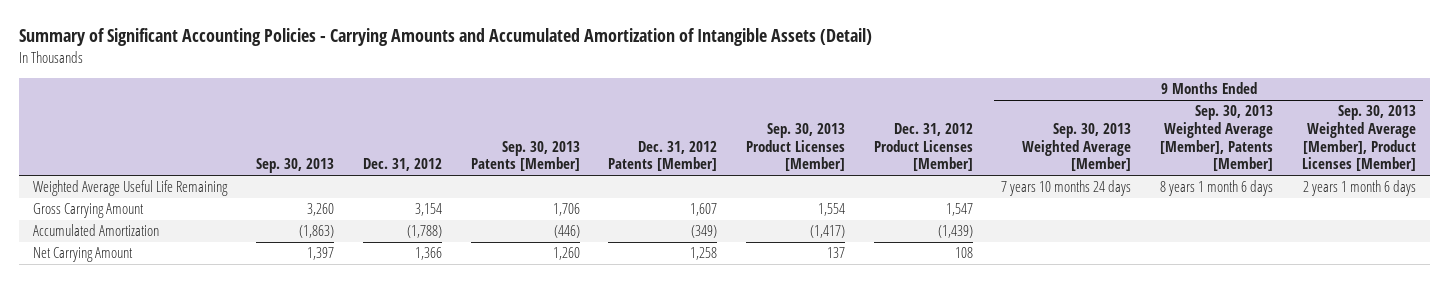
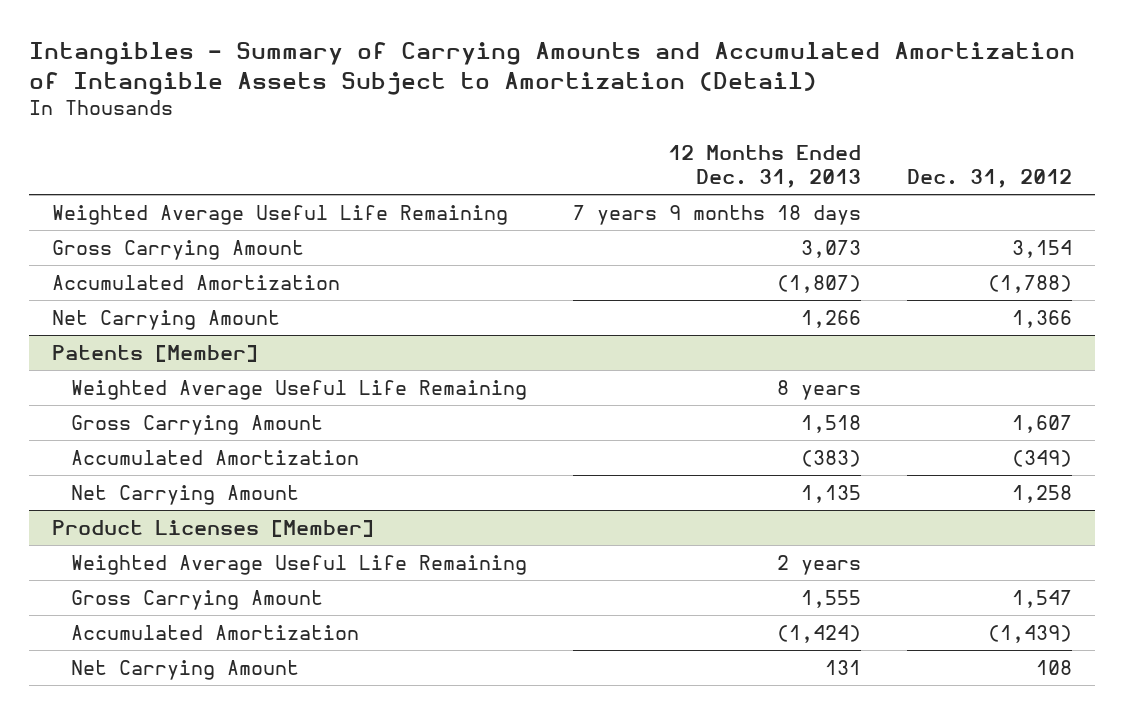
- Summary of Significant Accounting Policies - Carrying Amounts and Accumulated Amortization of Intangible Assets (Detail)
+ Intangibles - Summary of Carrying Amounts and Accumulated Amortization of Intangible Assets Subject to Amortization (Detail)
- | Sep. 30, 2013 | Dec. 31, 2012 | Sep. 30, 2013 Patents [Member] | Dec. 31, 2012 Patents [Member] | Sep. 30, 2013 Product Licenses [Member] | Dec. 31, 2012 Product Licenses [Member] | 9 Months Ended Sep. 30, 2013 Weighted Average [Member] | 9 Months Ended Sep. 30, 2013 Weighted Average [Member], Patents [Member] | 9 Months Ended Sep. 30, 2013 Weighted Average [Member], Product Licenses [Member]
+ | 12 Months Ended Dec. 31, 2013 | Dec. 31, 2012
+ Patents [Member]
+ Weighted Average Useful Life Remaining | 8 years |
+ Gross Carrying Amount | 1,518 | 1,607
+ Accumulated Amortization | (383) | (349)
+ Net Carrying Amount | 1,135 | 1,258
+ Product Licenses [Member]
+ Weighted Average Useful Life Remaining | 2 years |
+ Gross Carrying Amount | 1,555 | 1,547
+ Accumulated Amortization | (1,424) | (1,439)
+ Net Carrying Amount | 131 | 108

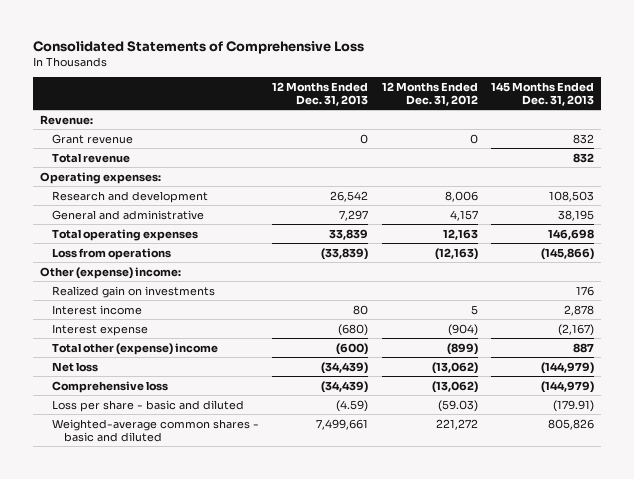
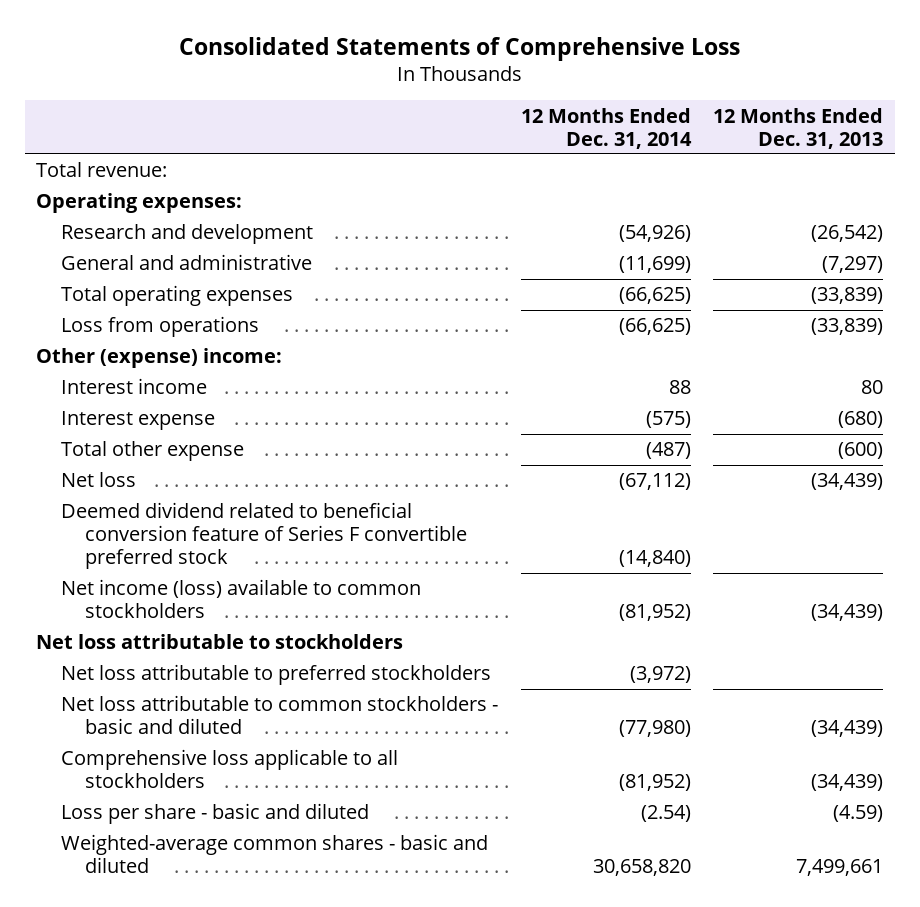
- | 12 Months Ended Dec. 31, 2013 | 12 Months Ended Dec. 31, 2012 | 145 Months Ended Dec. 31, 2013
+ | 12 Months Ended Dec. 31, 2014 | 12 Months Ended Dec. 31, 2013
- Revenue:
- Grant revenue | 0 | 0 | 832
- Total revenue | | | 832
+ Total revenue:
- Research and development | 26,542 | 8,006 | 108,503
- General and administrative | 7,297 | 4,157 | 38,195
- Total operating expenses | 33,839 | 12,163 | 146,698
+ Research and development | (54,926) | (26,542)
+ General and administrative | (11,699) | (7,297)
+ Total operating expenses | (66,625) | (33,839)
- Realized gain on investments | | | 176
- Total other (expense) income | (600) | (899) | 887
+ Total other expense | (487) | (600)
- Comprehensive loss | (34,439) | (13,062) | (144,979)
+ Deemed dividend related to beneficial conversion feature of Series F convertible preferred stock | (14,840) |
+ Net income (loss) available to common stockholders | (81,952) | (34,439)
+ Net loss attributable to stockholders
+ Net loss attributable to preferred stockholders | (3,972) |
+ Net loss attributable to common stockholders - basic and diluted | (77,980) | (34,439)
+ Comprehensive loss applicable to all stockholders | (81,952) | (34,439)

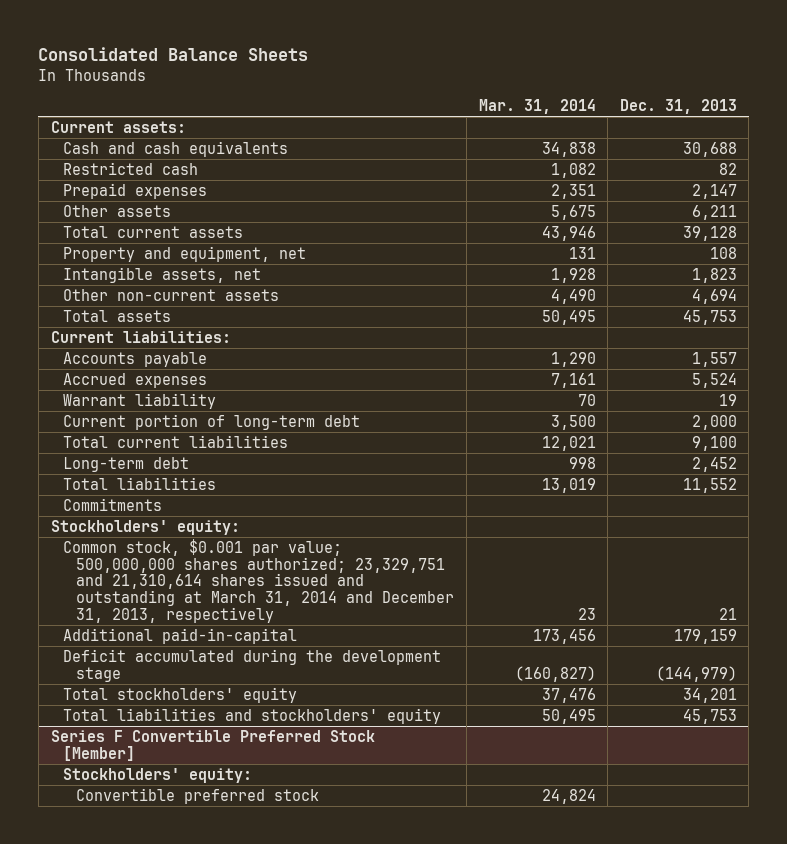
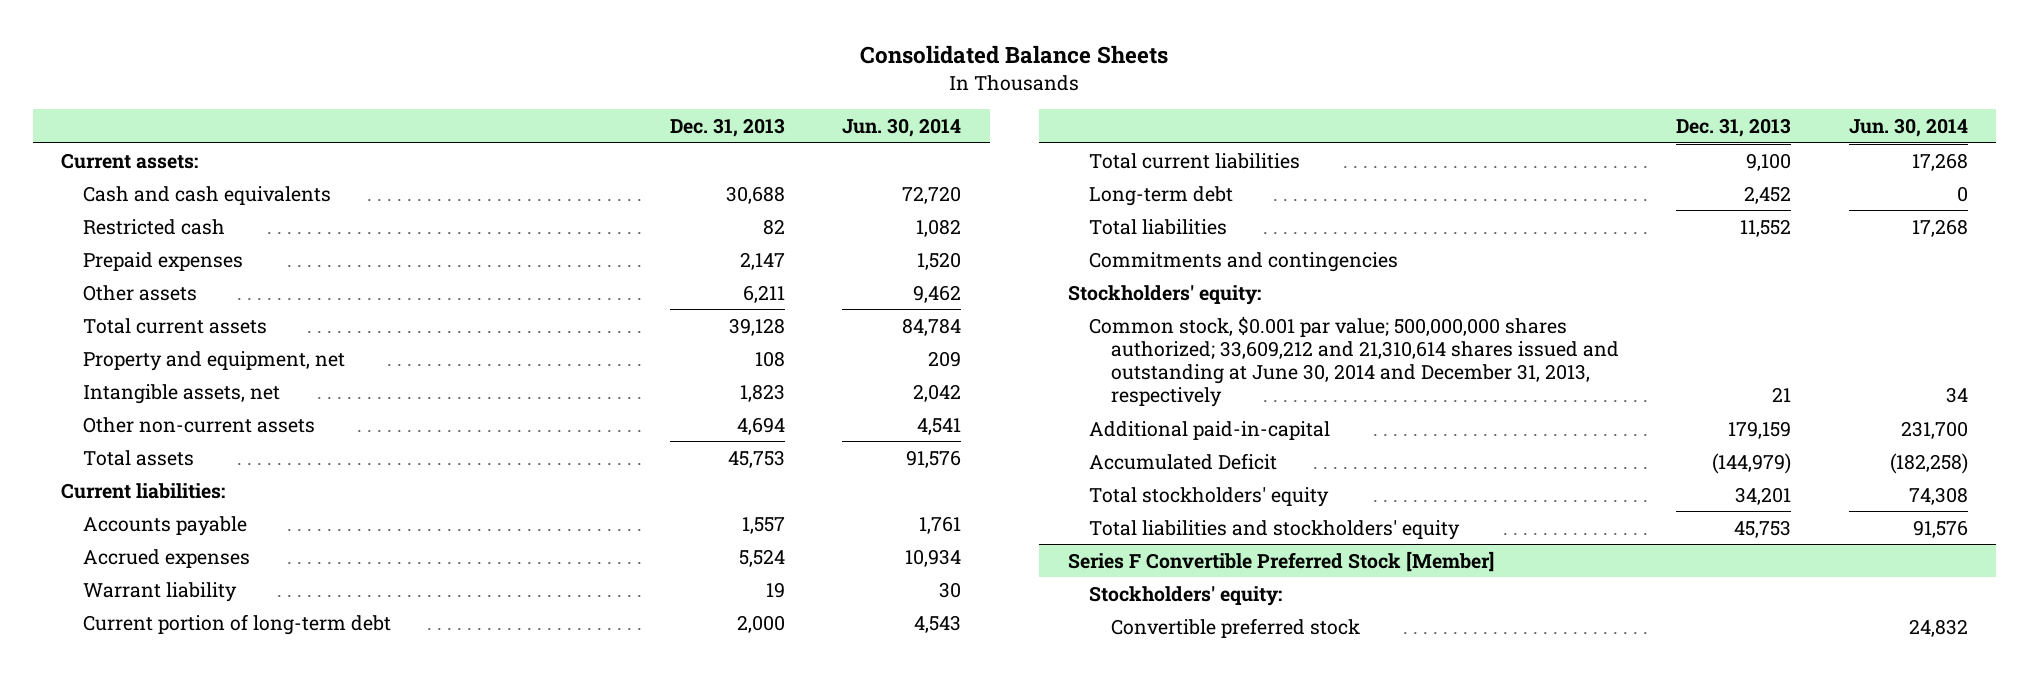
- | Mar. 31, 2014 | Dec. 31, 2013
+ | Dec. 31, 2013 | Jun. 30, 2014
- Commitments
+ Commitments and contingencies
- Common stock, $0.001 par value; 500,000,000 shares authorized; 23,329,751 and 21,310,614 shares issued and outstanding at March 31, 2014 and December 31, 2013, respectively | 23 | 21
+ Common stock, $0.001 par value; 500,000,000 shares authorized; 33,609,212 and 21,310,614 shares issued and outstanding at June 30, 2014 and December 31, 2013, respectively | 21 | 34
- Deficit accumulated during the development stage | (160,827) | (144,979)
+ Accumulated Deficit | (144,979) | (182,258)

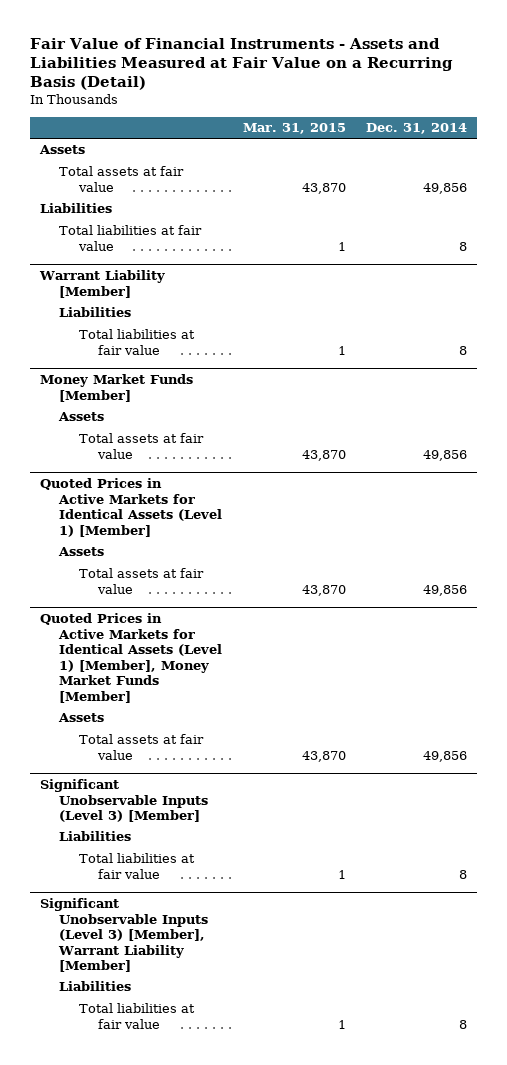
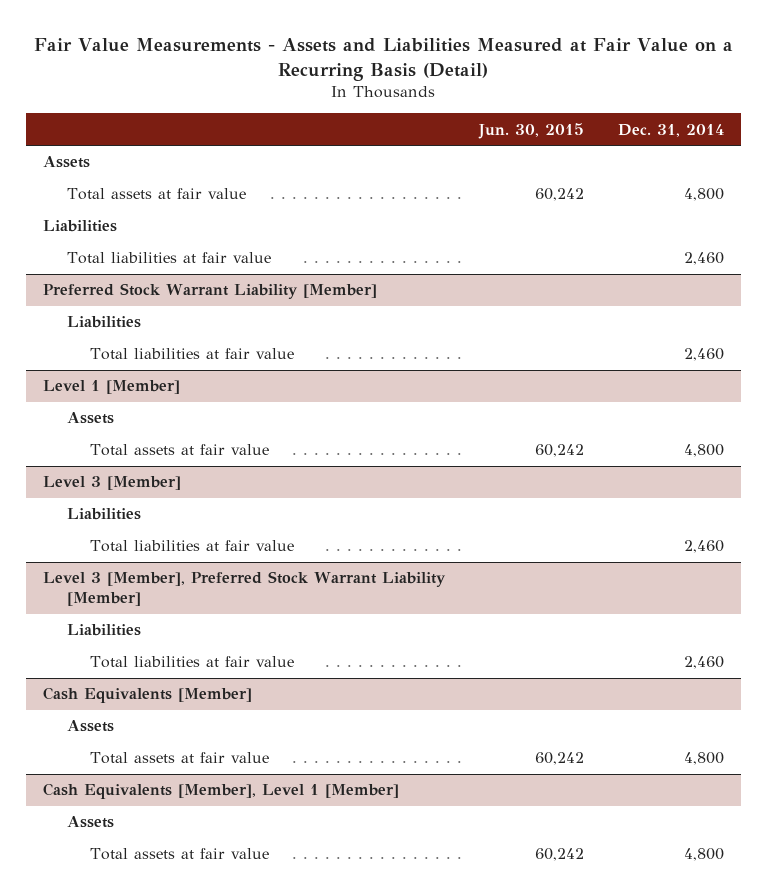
- Fair Value of Financial Instruments - Assets and Liabilities Measured at Fair Value on a Recurring Basis (Detail)
+ Fair Value Measurements - Assets and Liabilities Measured at Fair Value on a Recurring Basis (Detail)
- | Mar. 31, 2015 | Dec. 31, 2014
+ | Jun. 30, 2015 | Dec. 31, 2014
- Total assets at fair value | 43,870 | 49,856
+ Total assets at fair value | 60,242 | 4,800
- Total liabilities at fair value | 1 | 8
- Warrant Liability [Member]
+ Total liabilities at fair value | | 2,460
+ Preferred Stock Warrant Liability [Member]
- Total liabilities at fair value | 1 | 8
- Money Market Funds [Member]
- Assets
- Total assets at fair value | 43,870 | 49,856
- Quoted Prices in Active Markets for Identical Assets (Level 1) [Member]
- Assets
- Total assets at fair value | 43,870 | 49,856
- Quoted Prices in Active Markets for Identical Assets (Level 1) [Member], Money Market Funds [Member]
+ Total liabilities at fair value | | 2,460
+ Level 1 [Member]
- Total assets at fair value | 43,870 | 49,856
- Significant Unobservable Inputs (Level 3) [Member]
+ Total assets at fair value | 60,242 | 4,800
+ Level 3 [Member]
- Total liabilities at fair value | 1 | 8
- Significant Unobservable Inputs (Level 3) [Member], Warrant Liability [Member]
+ Total liabilities at fair value | | 2,460
+ Level 3 [Member], Preferred Stock Warrant Liability [Member]
- Total liabilities at fair value | 1 | 8
+ Total liabilities at fair value | | 2,460
+ Cash Equivalents [Member]
+ Assets
+ Total assets at fair value | 60,242 | 4,800
+ Cash Equivalents [Member], Level 1 [Member]
+ Assets
+ Total assets at fair value | 60,242 | 4,800

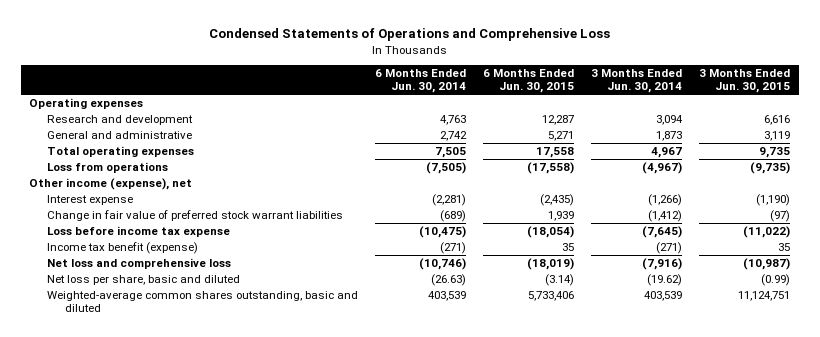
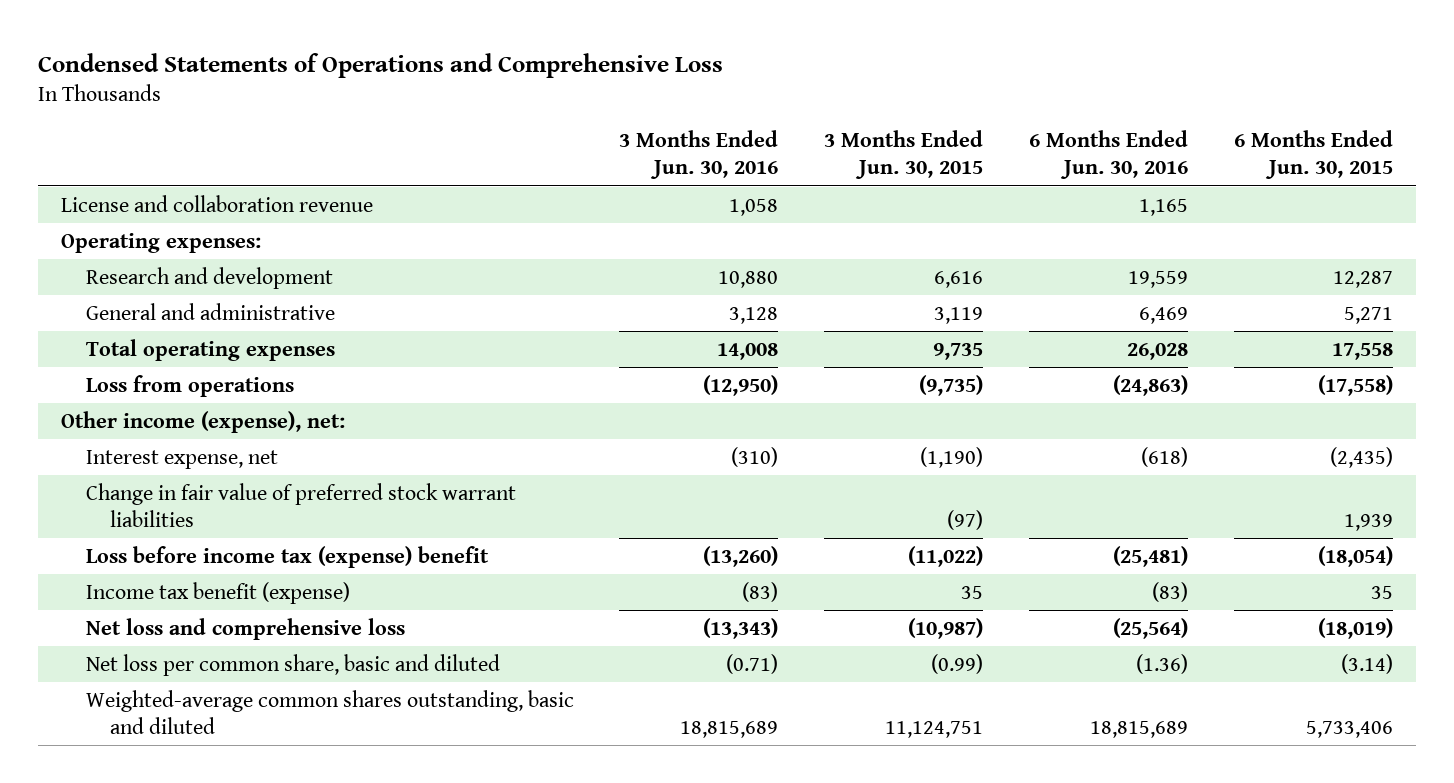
- | 6 Months Ended Jun. 30, 2014 | 6 Months Ended Jun. 30, 2015 | 3 Months Ended Jun. 30, 2014 | 3 Months Ended Jun. 30, 2015
+ | 3 Months Ended Jun. 30, 2016 | 3 Months Ended Jun. 30, 2015 | 6 Months Ended Jun. 30, 2016 | 6 Months Ended Jun. 30, 2015
- Operating expenses
+ License and collaboration revenue | 1,058 | | 1,165 |
+ Operating expenses:
- Other income (expense), net
- Interest expense | (2,281) | (2,435) | (1,266) | (1,190)
+ Other income (expense), net:
+ Interest expense, net | (310) | (1,190) | (618) | (2,435)
- Loss before income tax expense | (10,475) | (18,054) | (7,645) | (11,022)
+ Loss before income tax (expense) benefit | (13,260) | (11,022) | (25,481) | (18,054)
- Net loss per share, basic and diluted | (26.63) | (3.14) | (19.62) | (0.99)
+ Net loss per common share, basic and diluted | (0.71) | (0.99) | (1.36) | (3.14)

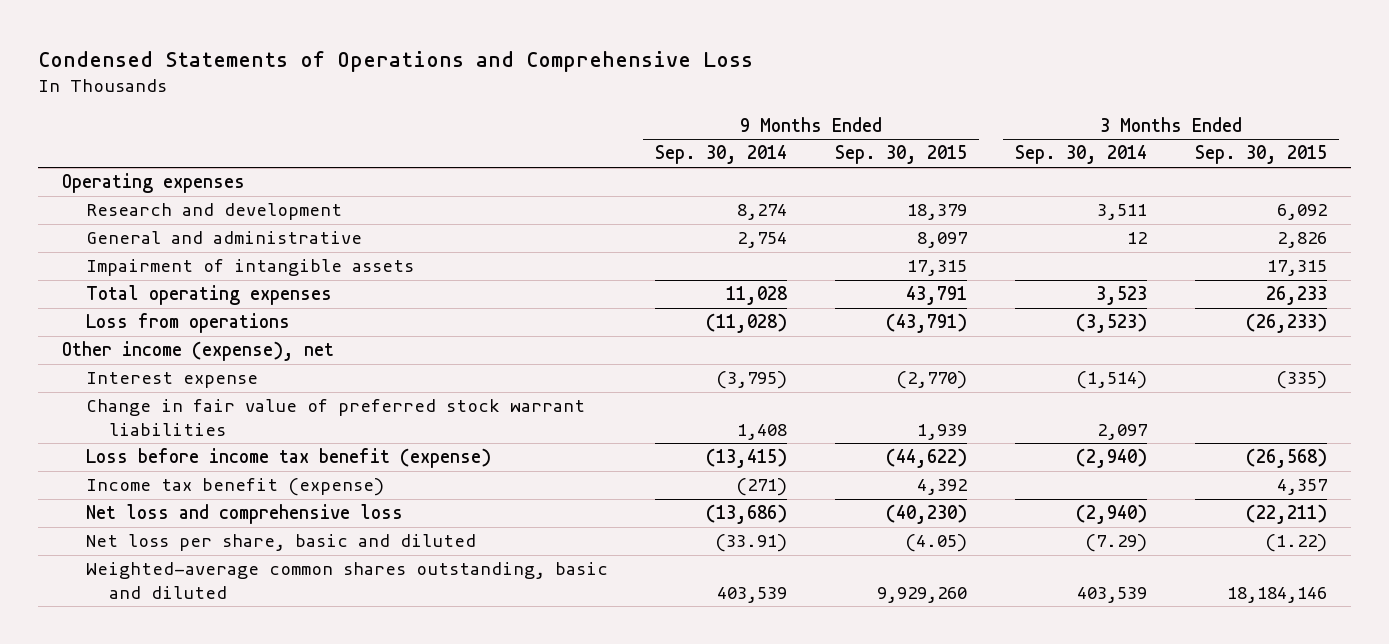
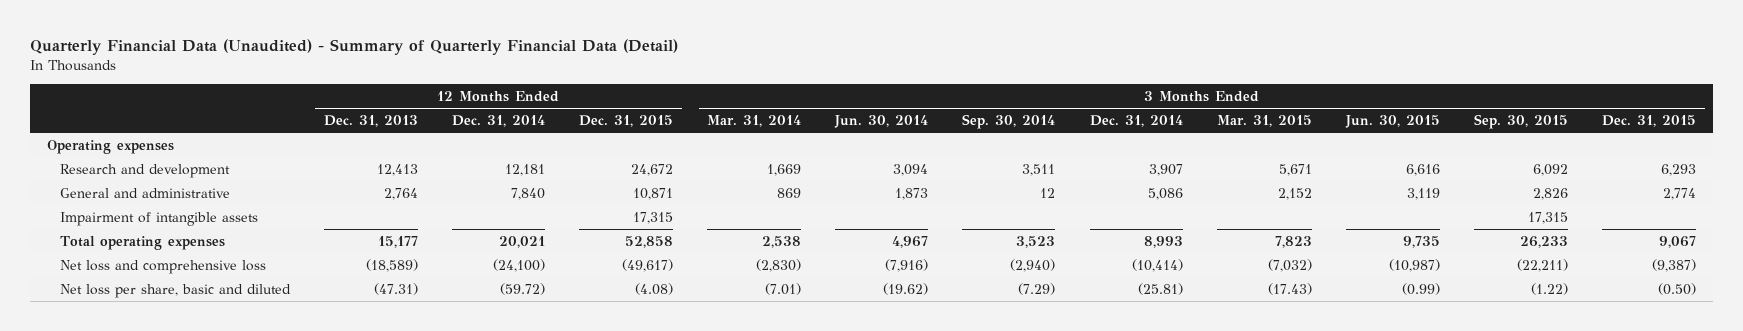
- Condensed Statements of Operations and Comprehensive Loss
+ Quarterly Financial Data (Unaudited) - Summary of Quarterly Financial Data (Detail)
- | 9 Months Ended Sep. 30, 2014 | 9 Months Ended Sep. 30, 2015 | 3 Months Ended Sep. 30, 2014 | 3 Months Ended Sep. 30, 2015
+ | 12 Months Ended Dec. 31, 2013 | 12 Months Ended Dec. 31, 2014 | 12 Months Ended Dec. 31, 2015 | 3 Months Ended Mar. 31, 2014 | 3 Months Ended Jun. 30, 2014 | 3 Months Ended Sep. 30, 2014 | 3 Months Ended Dec. 31, 2014 | 3 Months Ended Mar. 31, 2015 | 3 Months Ended Jun. 30, 2015 | 3 Months Ended Sep. 30, 2015 | 3 Months Ended Dec. 31, 2015
- Loss from operations | (11,028) | (43,791) | (3,523) | (26,233)
- Other income (expense), net
- Interest expense | (3,795) | (2,770) | (1,514) | (335)
- Change in fair value of preferred stock warrant liabilities | 1,408 | 1,939 | 2,097 |
- Loss before income tax benefit (expense) | (13,415) | (44,622) | (2,940) | (26,568)
- Income tax benefit (expense) | (271) | 4,392 | | 4,357
- Weighted-average common shares outstanding, basic and diluted | 403,539 | 9,929,260 | 403,539 | 18,184,146

